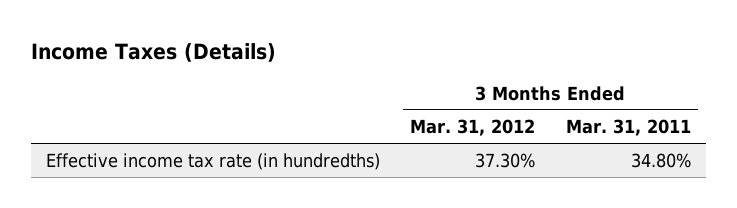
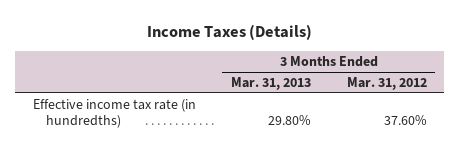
- | 3 Months Ended Mar. 31, 2012 | 3 Months Ended Mar. 31, 2011
+ | 3 Months Ended Mar. 31, 2013 | 3 Months Ended Mar. 31, 2012
- Effective income tax rate (in hundredths) | 37.30% | 34.80%
+ Effective income tax rate (in hundredths) | 29.80% | 37.60%

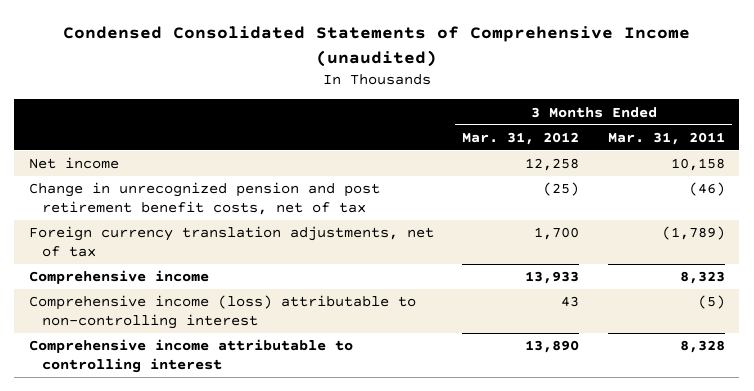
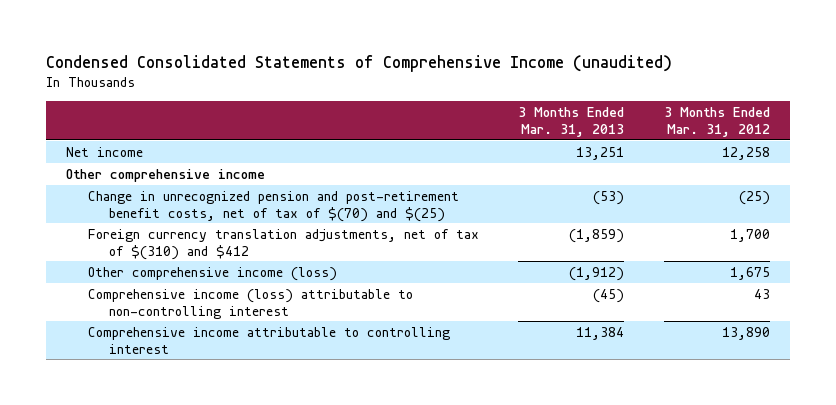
- | 3 Months Ended Mar. 31, 2012 | 3 Months Ended Mar. 31, 2011
+ | 3 Months Ended Mar. 31, 2013 | 3 Months Ended Mar. 31, 2012
- Change in unrecognized pension and post retirement benefit costs, net of tax | (25) | (46)
- Foreign currency translation adjustments, net of tax | 1,700 | (1,789)
- Comprehensive income | 13,933 | 8,323
+ Other comprehensive income
+ Change in unrecognized pension and post-retirement benefit costs, net of tax of $(70) and $(25) | (53) | (25)
+ Foreign currency translation adjustments, net of tax of $(310) and $412 | (1,859) | 1,700
+ Other comprehensive income (loss) | (1,912) | 1,675

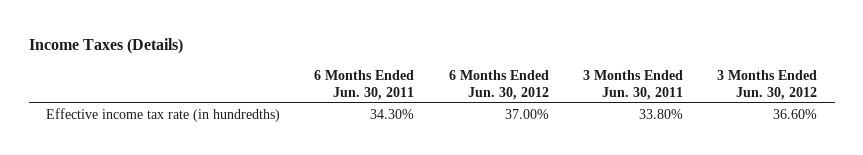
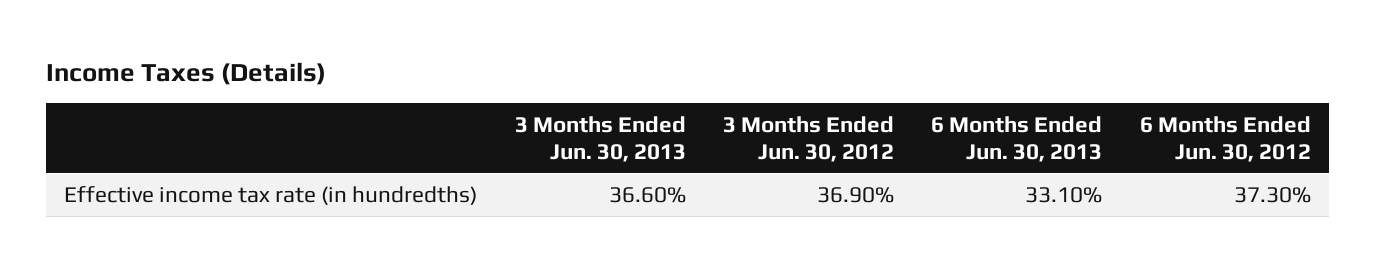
- | 6 Months Ended Jun. 30, 2011 | 6 Months Ended Jun. 30, 2012 | 3 Months Ended Jun. 30, 2011 | 3 Months Ended Jun. 30, 2012
+ | 3 Months Ended Jun. 30, 2013 | 3 Months Ended Jun. 30, 2012 | 6 Months Ended Jun. 30, 2013 | 6 Months Ended Jun. 30, 2012
- Effective income tax rate (in hundredths) | 34.30% | 37.00% | 33.80% | 36.60%
+ Effective income tax rate (in hundredths) | 36.60% | 36.90% | 33.10% | 37.30%

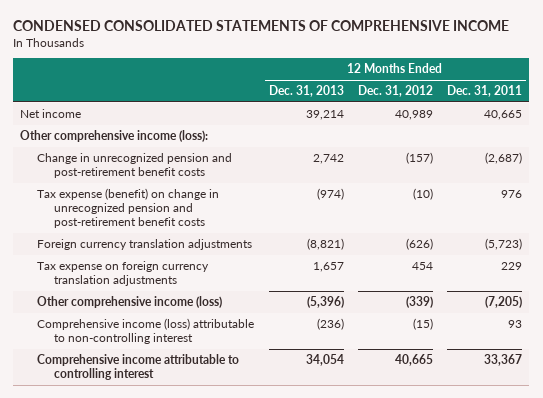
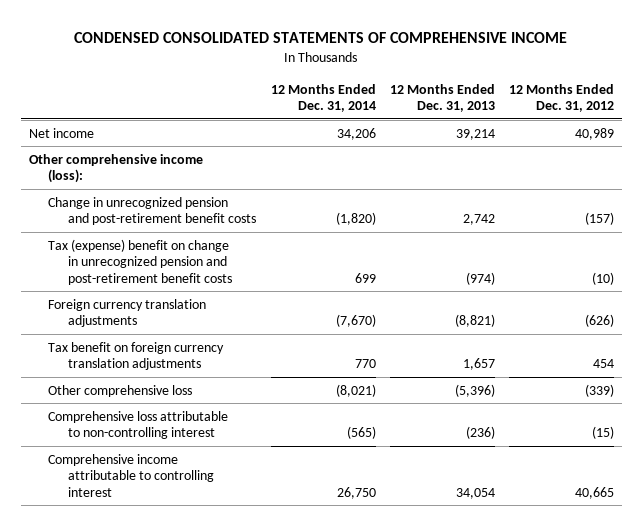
- | 12 Months Ended Dec. 31, 2013 | 12 Months Ended Dec. 31, 2012 | 12 Months Ended Dec. 31, 2011
+ | 12 Months Ended Dec. 31, 2014 | 12 Months Ended Dec. 31, 2013 | 12 Months Ended Dec. 31, 2012
- Tax expense (benefit) on change in unrecognized pension and post-retirement benefit costs | (974) | (10) | 976
+ Tax (expense) benefit on change in unrecognized pension and post-retirement benefit costs | 699 | (974) | (10)
- Tax expense on foreign currency translation adjustments | 1,657 | 454 | 229
- Other comprehensive income (loss) | (5,396) | (339) | (7,205)
- Comprehensive income (loss) attributable to non-controlling interest | (236) | (15) | 93
+ Tax benefit on foreign currency translation adjustments | 770 | 1,657 | 454
+ Other comprehensive loss | (8,021) | (5,396) | (339)
+ Comprehensive loss attributable to non-controlling interest | (565) | (236) | (15)

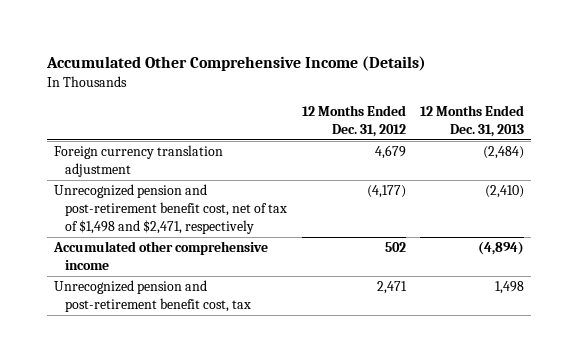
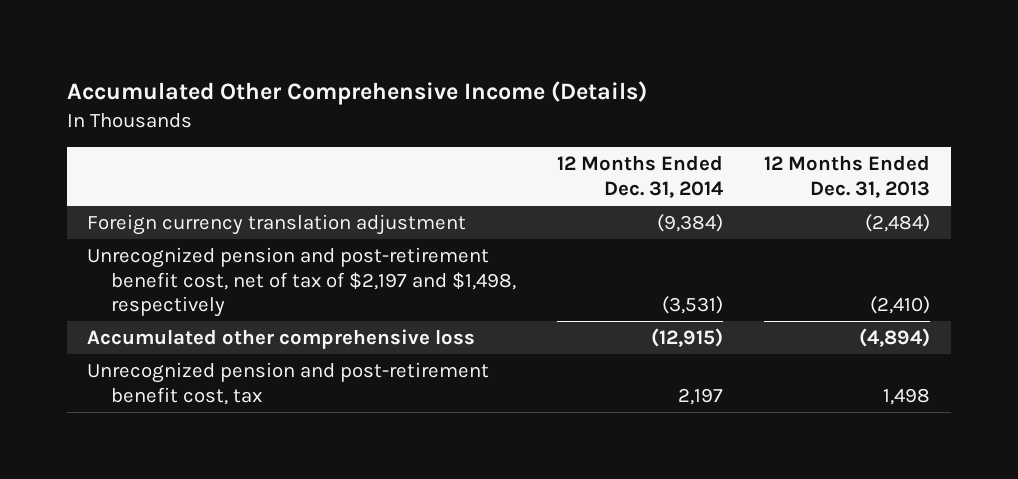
- | 12 Months Ended Dec. 31, 2012 | 12 Months Ended Dec. 31, 2013
+ | 12 Months Ended Dec. 31, 2014 | 12 Months Ended Dec. 31, 2013
- Unrecognized pension and post-retirement benefit cost, net of tax of $1,498 and $2,471, respectively | (4,177) | (2,410)
- Accumulated other comprehensive income | 502 | (4,894)
+ Unrecognized pension and post-retirement benefit cost, net of tax of $2,197 and $1,498, respectively | (3,531) | (2,410)
+ Accumulated other comprehensive loss | (12,915) | (4,894)

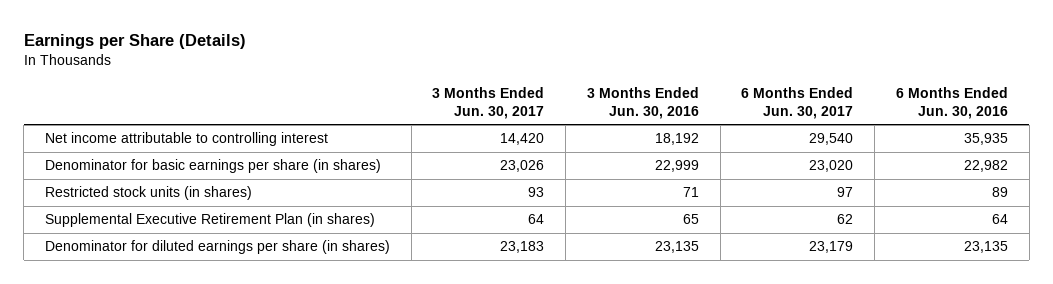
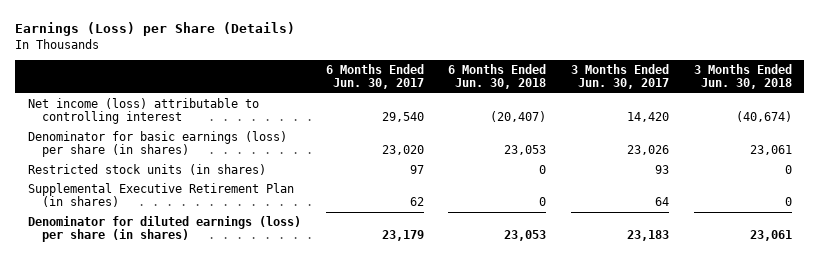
- Earnings per Share (Details)
+ Earnings (Loss) per Share (Details)
- | 3 Months Ended Jun. 30, 2017 | 3 Months Ended Jun. 30, 2016 | 6 Months Ended Jun. 30, 2017 | 6 Months Ended Jun. 30, 2016
+ | 6 Months Ended Jun. 30, 2017 | 6 Months Ended Jun. 30, 2018 | 3 Months Ended Jun. 30, 2017 | 3 Months Ended Jun. 30, 2018
- Net income attributable to controlling interest | 14,420 | 18,192 | 29,540 | 35,935
- Denominator for basic earnings per share (in shares) | 23,026 | 22,999 | 23,020 | 22,982
+ Net income (loss) attributable to controlling interest | 29,540 | (20,407) | 14,420 | (40,674)
+ Denominator for basic earnings (loss) per share (in shares) | 23,020 | 23,053 | 23,026 | 23,061
- Denominator for diluted earnings per share (in shares) | 23,183 | 23,135 | 23,179 | 23,135
+ Denominator for diluted earnings (loss) per share (in shares) | 23,179 | 23,053 | 23,183 | 23,061

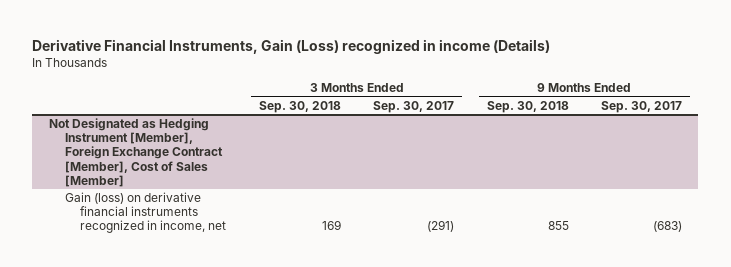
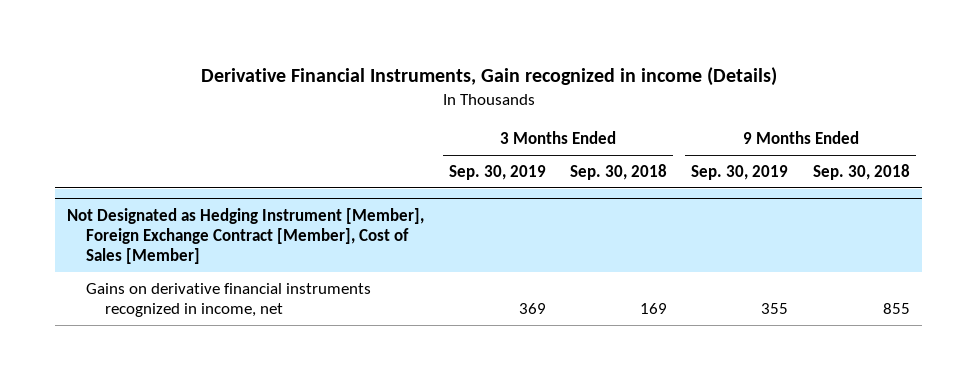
- Derivative Financial Instruments, Gain (Loss) recognized in income (Details)
+ Derivative Financial Instruments, Gain recognized in income (Details)
- | 3 Months Ended Sep. 30, 2018 | 3 Months Ended Sep. 30, 2017 | 9 Months Ended Sep. 30, 2018 | 9 Months Ended Sep. 30, 2017
+ | 3 Months Ended Sep. 30, 2019 | 3 Months Ended Sep. 30, 2018 | 9 Months Ended Sep. 30, 2019 | 9 Months Ended Sep. 30, 2018
@ Not Designated as Hedging Instrument [Member], Foreign Exchange Contract [Member], Cost of Sales [Member]
- Gain (loss) on derivative financial instruments recognized in income, net | 169 | (291) | 855 | (683)
+ Gains on derivative financial instruments recognized in income, net | 369 | 169 | 355 | 855

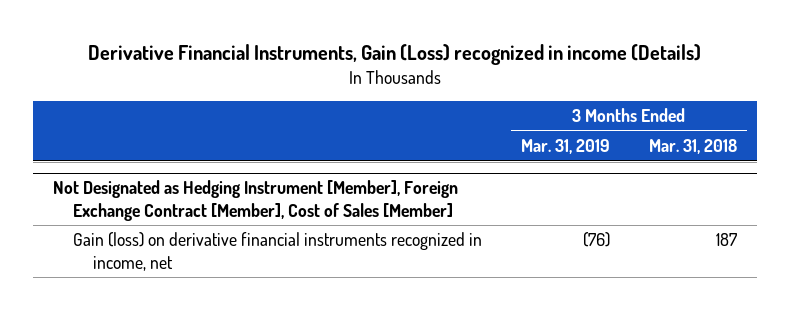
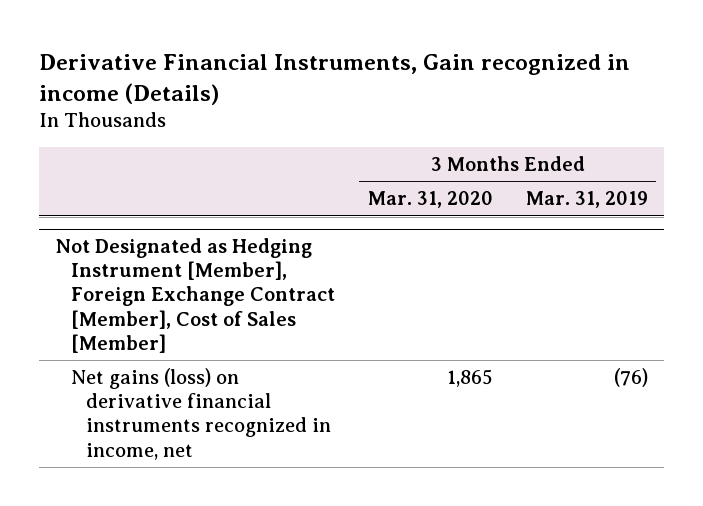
- Derivative Financial Instruments, Gain (Loss) recognized in income (Details)
+ Derivative Financial Instruments, Gain recognized in income (Details)
- | 3 Months Ended Mar. 31, 2019 | 3 Months Ended Mar. 31, 2018
+ | 3 Months Ended Mar. 31, 2020 | 3 Months Ended Mar. 31, 2019
@ Not Designated as Hedging Instrument [Member], Foreign Exchange Contract [Member], Cost of Sales [Member]
- Gain (loss) on derivative financial instruments recognized in income, net | (76) | 187
+ Net gains (loss) on derivative financial instruments recognized in income, net | 1,865 | (76)

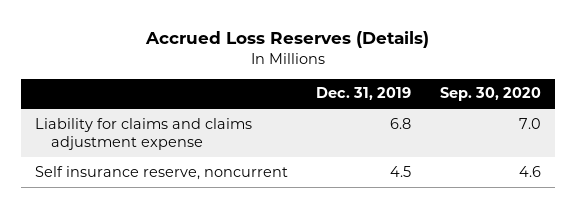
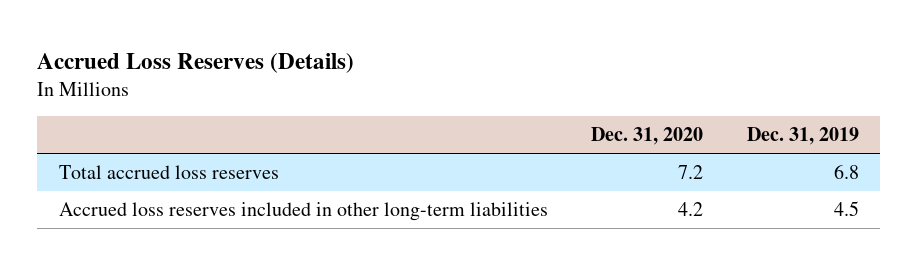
- | Dec. 31, 2019 | Sep. 30, 2020
+ | Dec. 31, 2020 | Dec. 31, 2019
- Liability for claims and claims adjustment expense | 6.8 | 7.0
- Self insurance reserve, noncurrent | 4.5 | 4.6
+ Total accrued loss reserves | 7.2 | 6.8
+ Accrued loss reserves included in other long-term liabilities | 4.2 | 4.5

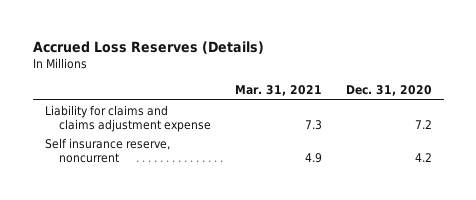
- | Dec. 31, 2020 | Dec. 31, 2019
+ | Mar. 31, 2021 | Dec. 31, 2020
- Total accrued loss reserves | 7.2 | 6.8
- Accrued loss reserves included in other long-term liabilities | 4.2 | 4.5
+ Liability for claims and claims adjustment expense | 7.3 | 7.2
+ Self insurance reserve, noncurrent | 4.9 | 4.2

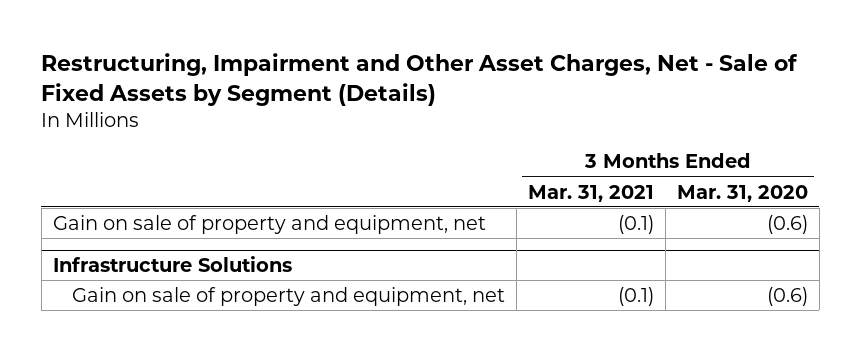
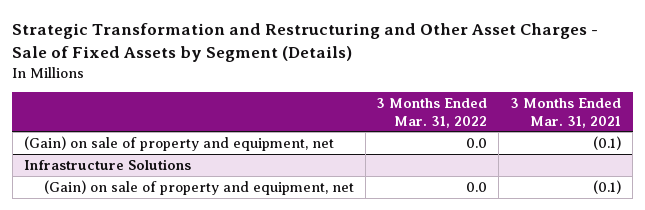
- Restructuring, Impairment and Other Asset Charges, Net - Sale of Fixed Assets by Segment (Details)
+ Strategic Transformation and Restructuring and Other Asset Charges - Sale of Fixed Assets by Segment (Details)
- | 3 Months Ended Mar. 31, 2021 | 3 Months Ended Mar. 31, 2020
+ | 3 Months Ended Mar. 31, 2022 | 3 Months Ended Mar. 31, 2021
- Gain on sale of property and equipment, net | (0.1) | (0.6)
+ (Gain) on sale of property and equipment, net | 0.0 | (0.1)
@ Infrastructure Solutions
- Gain on sale of property and equipment, net | (0.1) | (0.6)
+ (Gain) on sale of property and equipment, net | 0.0 | (0.1)

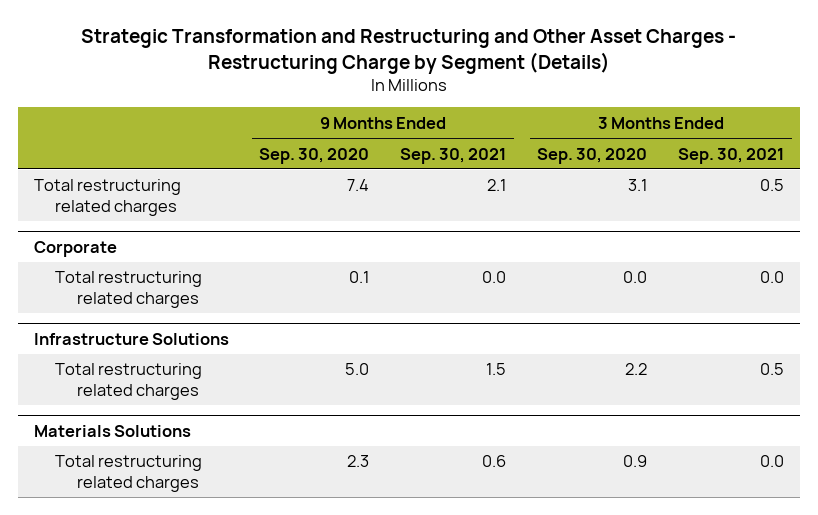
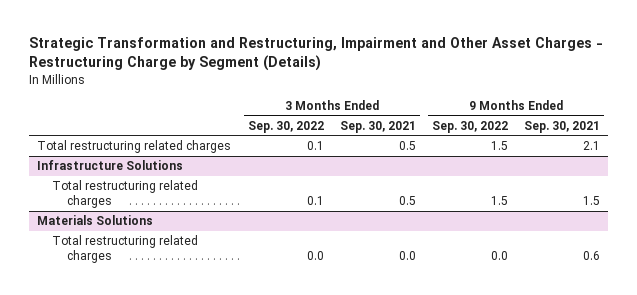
- Strategic Transformation and Restructuring and Other Asset Charges - Restructuring Charge by Segment (Details)
+ Strategic Transformation and Restructuring, Impairment and Other Asset Charges - Restructuring Charge by Segment (Details)
- | 9 Months Ended Sep. 30, 2020 | 9 Months Ended Sep. 30, 2021 | 3 Months Ended Sep. 30, 2020 | 3 Months Ended Sep. 30, 2021
+ | 3 Months Ended Sep. 30, 2022 | 3 Months Ended Sep. 30, 2021 | 9 Months Ended Sep. 30, 2022 | 9 Months Ended Sep. 30, 2021
- Corporate
- Total restructuring related charges | 0.1 | 0.0 | 0.0 | 0.0

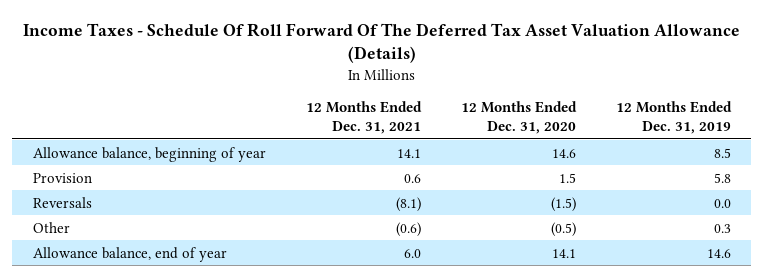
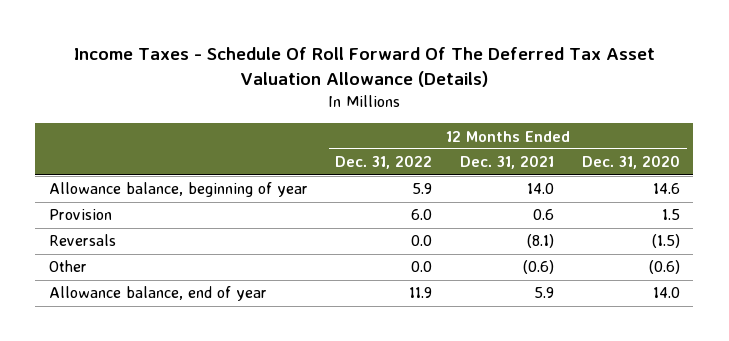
- | 12 Months Ended Dec. 31, 2021 | 12 Months Ended Dec. 31, 2020 | 12 Months Ended Dec. 31, 2019
+ | 12 Months Ended Dec. 31, 2022 | 12 Months Ended Dec. 31, 2021 | 12 Months Ended Dec. 31, 2020
- Allowance balance, beginning of year | 14.1 | 14.6 | 8.5
+ Allowance balance, beginning of year | 5.9 | 14.0 | 14.6
- Other | (0.6) | (0.5) | 0.3
- Allowance balance, end of year | 6.0 | 14.1 | 14.6
+ Other | 0.0 | (0.6) | (0.6)
+ Allowance balance, end of year | 11.9 | 5.9 | 14.0

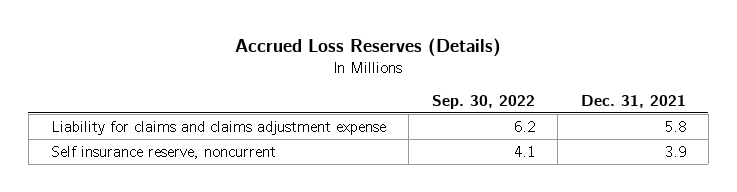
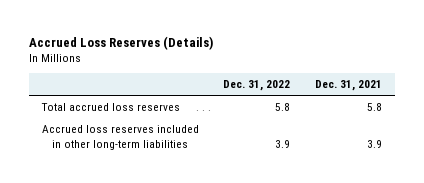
- | Sep. 30, 2022 | Dec. 31, 2021
+ | Dec. 31, 2022 | Dec. 31, 2021
- Liability for claims and claims adjustment expense | 6.2 | 5.8
- Self insurance reserve, noncurrent | 4.1 | 3.9
+ Total accrued loss reserves | 5.8 | 5.8
+ Accrued loss reserves included in other long-term liabilities | 3.9 | 3.9

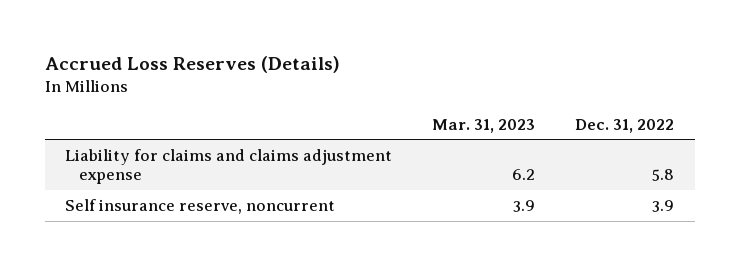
- | Dec. 31, 2022 | Dec. 31, 2021
+ | Mar. 31, 2023 | Dec. 31, 2022
- Total accrued loss reserves | 5.8 | 5.8
- Accrued loss reserves included in other long-term liabilities | 3.9 | 3.9
+ Liability for claims and claims adjustment expense | 6.2 | 5.8
+ Self insurance reserve, noncurrent | 3.9 | 3.9

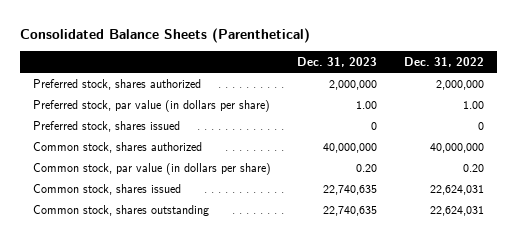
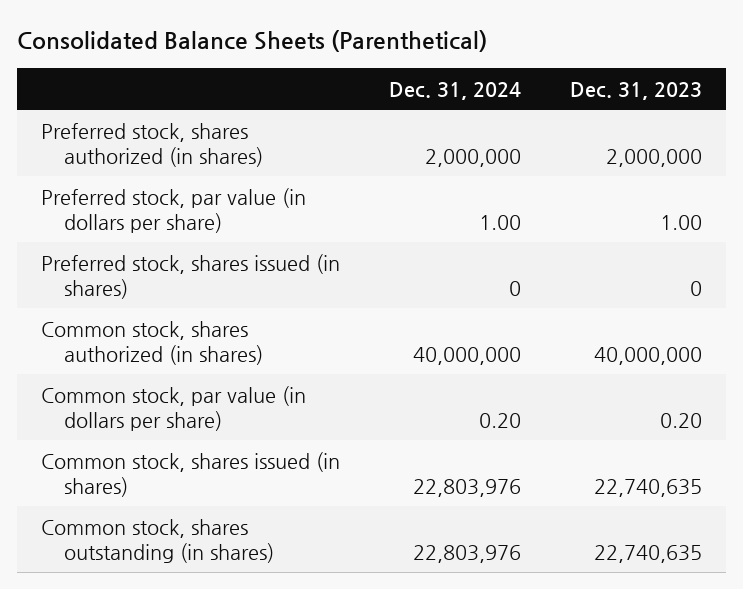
- | Dec. 31, 2023 | Dec. 31, 2022
+ | Dec. 31, 2024 | Dec. 31, 2023
- Preferred stock, shares authorized | 2,000,000 | 2,000,000
+ Preferred stock, shares authorized (in shares) | 2,000,000 | 2,000,000
- Preferred stock, shares issued | 0 | 0
- Common stock, shares authorized | 40,000,000 | 40,000,000
+ Preferred stock, shares issued (in shares) | 0 | 0
+ Common stock, shares authorized (in shares) | 40,000,000 | 40,000,000
- Common stock, shares issued | 22,740,635 | 22,624,031
- Common stock, shares outstanding | 22,740,635 | 22,624,031
+ Common stock, shares issued (in shares) | 22,803,976 | 22,740,635
+ Common stock, shares outstanding (in shares) | 22,803,976 | 22,740,635

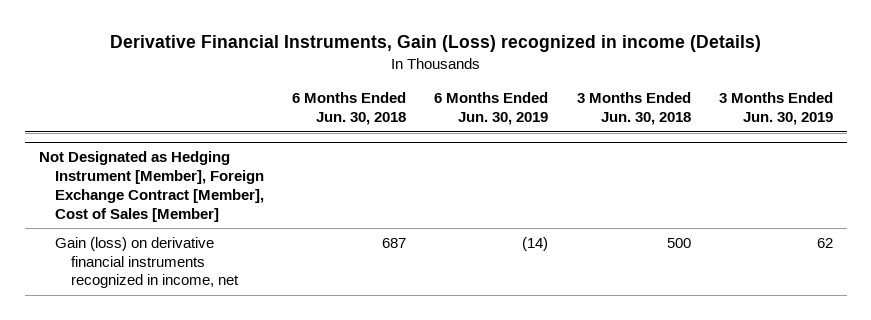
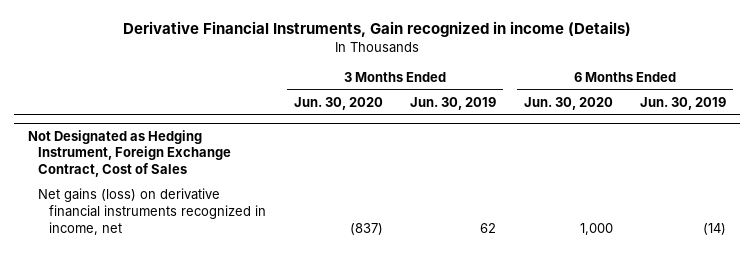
- Derivative Financial Instruments, Gain (Loss) recognized in income (Details)
+ Derivative Financial Instruments, Gain recognized in income (Details)
- | 6 Months Ended Jun. 30, 2018 | 6 Months Ended Jun. 30, 2019 | 3 Months Ended Jun. 30, 2018 | 3 Months Ended Jun. 30, 2019
+ | 3 Months Ended Jun. 30, 2020 | 3 Months Ended Jun. 30, 2019 | 6 Months Ended Jun. 30, 2020 | 6 Months Ended Jun. 30, 2019
- Not Designated as Hedging Instrument [Member], Foreign Exchange Contract [Member], Cost of Sales [Member]
- Gain (loss) on derivative financial instruments recognized in income, net | 687 | (14) | 500 | 62
+ Not Designated as Hedging Instrument, Foreign Exchange Contract, Cost of Sales
+ Net gains (loss) on derivative financial instruments recognized in income, net | (837) | 62 | 1,000 | (14)

